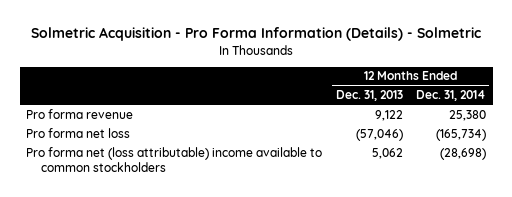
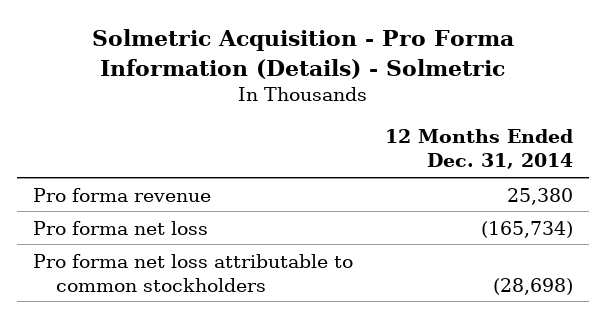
- | 12 Months Ended Dec. 31, 2013 | 12 Months Ended Dec. 31, 2014
+ | 12 Months Ended Dec. 31, 2014
- Pro forma net (loss attributable) income available to common stockholders | 5,062 | (28,698)
+ Pro forma net loss attributable to common stockholders | (28,698)

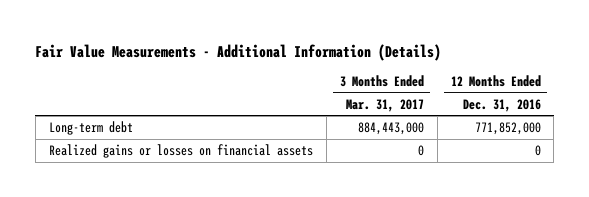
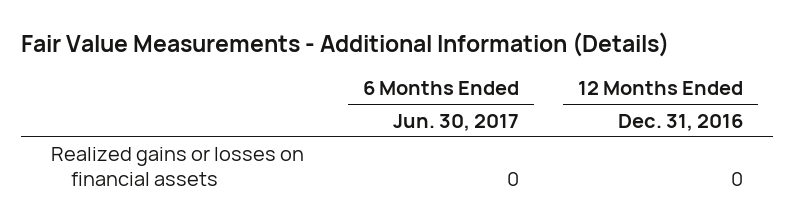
- | 3 Months Ended Mar. 31, 2017 | 12 Months Ended Dec. 31, 2016
+ | 6 Months Ended Jun. 30, 2017 | 12 Months Ended Dec. 31, 2016
- Long-term debt | 884,443,000 | 771,852,000

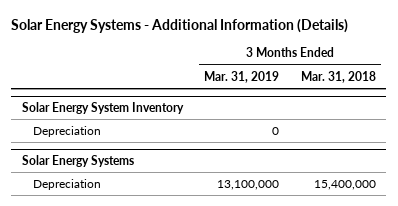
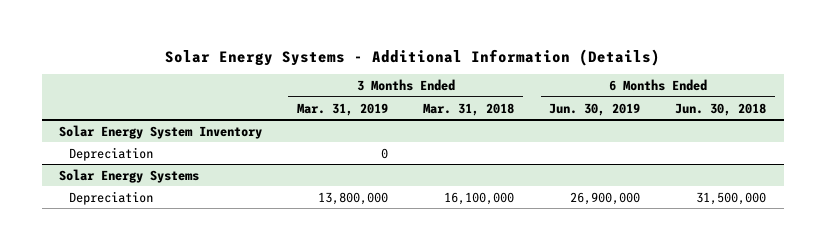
- | 3 Months Ended Mar. 31, 2019 | 3 Months Ended Mar. 31, 2018
+ | 3 Months Ended Mar. 31, 2019 | 3 Months Ended Mar. 31, 2018 | 6 Months Ended Jun. 30, 2019 | 6 Months Ended Jun. 30, 2018
@ Solar Energy Systems
- Depreciation | 13,100,000 | 15,400,000
+ Depreciation | 13,800,000 | 16,100,000 | 26,900,000 | 31,500,000

